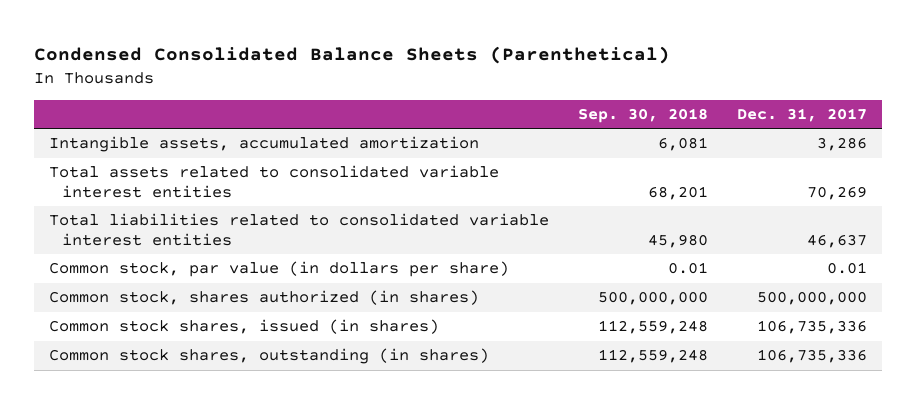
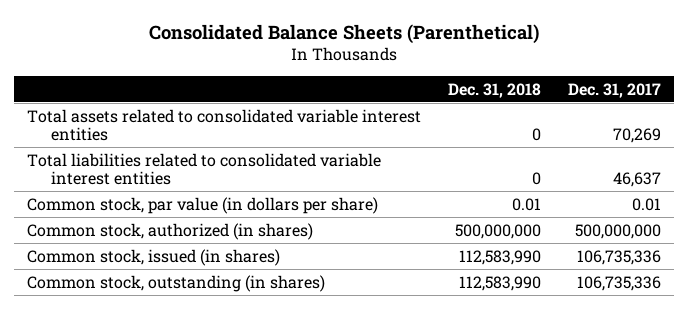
- Condensed Consolidated Balance Sheets (Parenthetical)
+ Consolidated Balance Sheets (Parenthetical)
- | Sep. 30, 2018 | Dec. 31, 2017
+ | Dec. 31, 2018 | Dec. 31, 2017
- Intangible assets, accumulated amortization | 6,081 | 3,286
- Common stock, shares authorized (in shares) | 500,000,000 | 500,000,000
- Common stock shares, issued (in shares) | 112,559,248 | 106,735,336
- Common stock shares, outstanding (in shares) | 112,559,248 | 106,735,336
+ Common stock, authorized (in shares) | 500,000,000 | 500,000,000
+ Common stock, issued (in shares) | 112,583,990 | 106,735,336
+ Common stock, outstanding (in shares) | 112,583,990 | 106,735,336

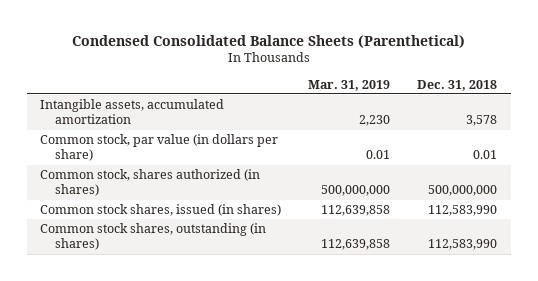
- Consolidated Balance Sheets (Parenthetical)
+ Condensed Consolidated Balance Sheets (Parenthetical)
- | Dec. 31, 2018 | Dec. 31, 2017
+ | Mar. 31, 2019 | Dec. 31, 2018
- Total assets related to consolidated variable interest entities | 0 | 70,269
- Total liabilities related to consolidated variable interest entities | 0 | 46,637
+ Intangible assets, accumulated amortization | 2,230 | 3,578
- Common stock, authorized (in shares) | 500,000,000 | 500,000,000
- Common stock, issued (in shares) | 112,583,990 | 106,735,336
- Common stock, outstanding (in shares) | 112,583,990 | 106,735,336
+ Common stock, shares authorized (in shares) | 500,000,000 | 500,000,000
+ Common stock shares, issued (in shares) | 112,639,858 | 112,583,990
+ Common stock shares, outstanding (in shares) | 112,639,858 | 112,583,990

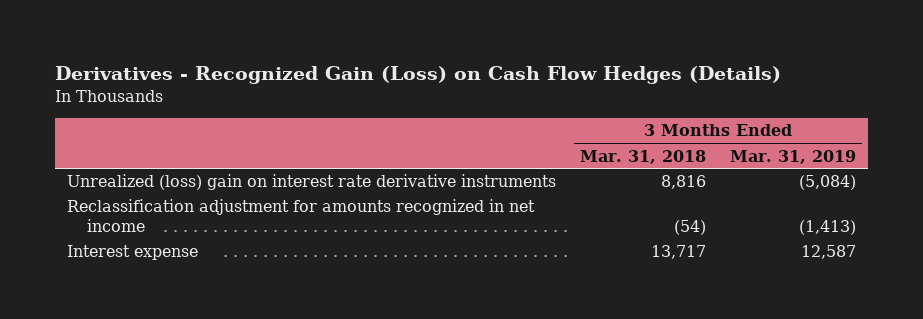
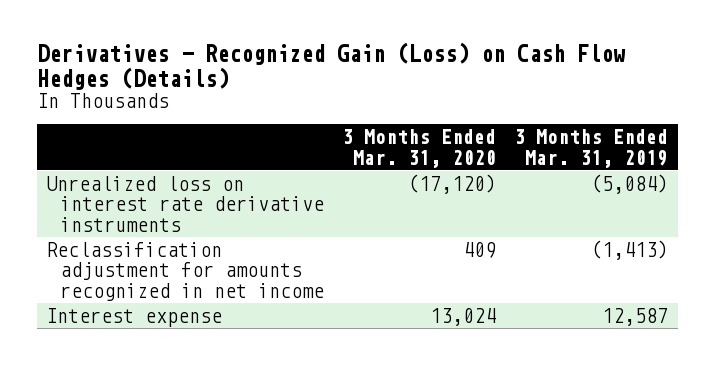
- | 3 Months Ended Mar. 31, 2018 | 3 Months Ended Mar. 31, 2019
+ | 3 Months Ended Mar. 31, 2020 | 3 Months Ended Mar. 31, 2019
- Unrealized (loss) gain on interest rate derivative instruments | 8,816 | (5,084)
+ Unrealized loss on interest rate derivative instruments | (17,120) | (5,084)

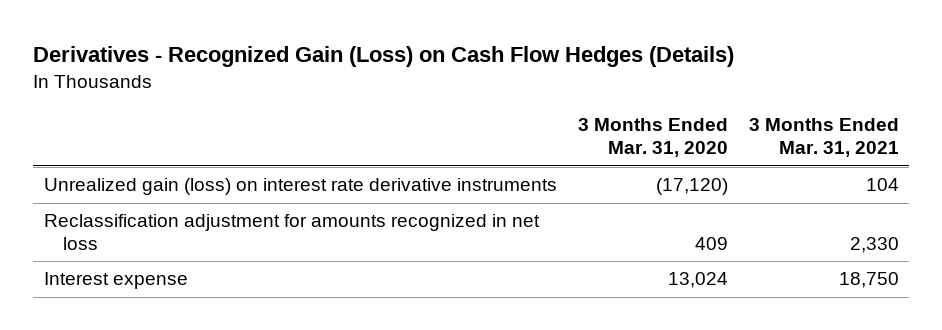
- | 3 Months Ended Mar. 31, 2020 | 3 Months Ended Mar. 31, 2019
+ | 3 Months Ended Mar. 31, 2020 | 3 Months Ended Mar. 31, 2021
- Unrealized loss on interest rate derivative instruments | (17,120) | (5,084)
- Reclassification adjustment for amounts recognized in net income | 409 | (1,413)
+ Unrealized gain (loss) on interest rate derivative instruments | (17,120) | 104
+ Reclassification adjustment for amounts recognized in net loss | 409 | 2,330

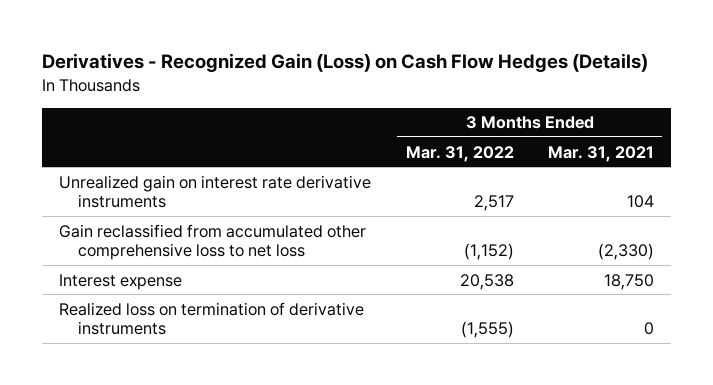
- | 3 Months Ended Mar. 31, 2020 | 3 Months Ended Mar. 31, 2021
+ | 3 Months Ended Mar. 31, 2022 | 3 Months Ended Mar. 31, 2021
- Unrealized gain (loss) on interest rate derivative instruments | (17,120) | 104
- Reclassification adjustment for amounts recognized in net loss | 409 | 2,330
+ Unrealized gain on interest rate derivative instruments | 2,517 | 104
+ Gain reclassified from accumulated other comprehensive loss to net loss | (1,152) | (2,330)
+ Realized loss on termination of derivative instruments | (1,555) | 0

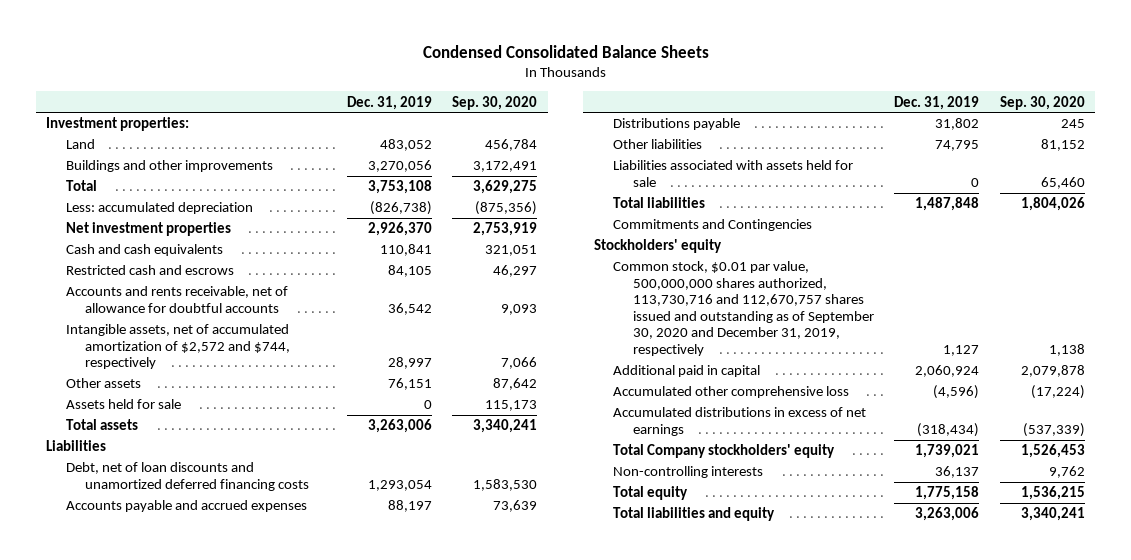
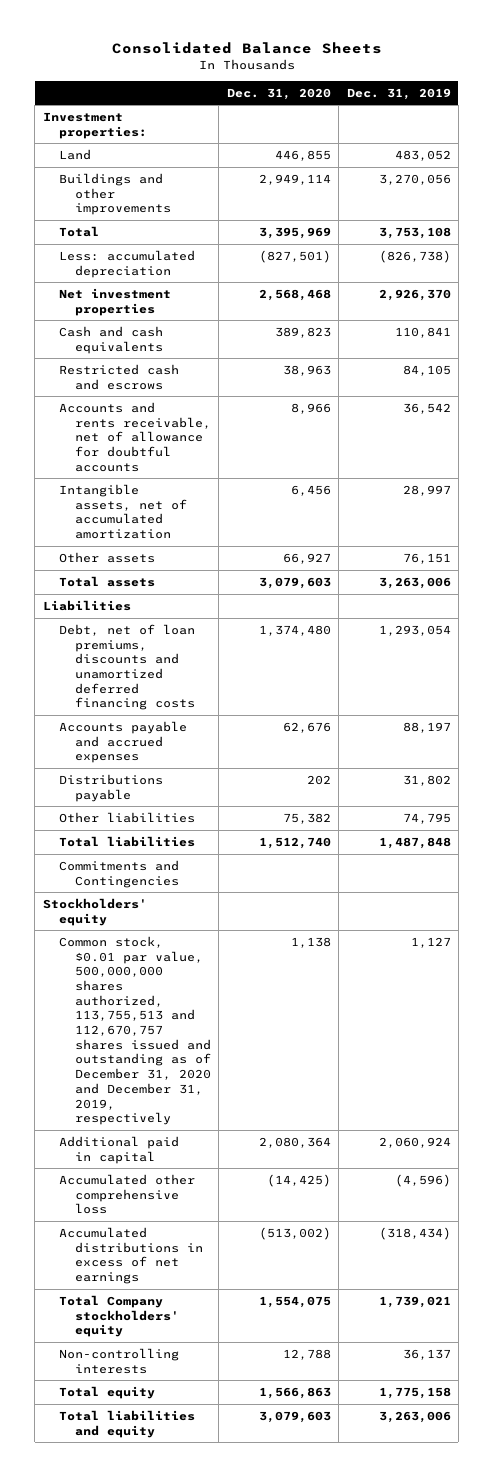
- Condensed Consolidated Balance Sheets
+ Consolidated Balance Sheets
- | Dec. 31, 2019 | Sep. 30, 2020
+ | Dec. 31, 2020 | Dec. 31, 2019
- Intangible assets, net of accumulated amortization of $2,572 and $744, respectively | 28,997 | 7,066
+ Intangible assets, net of accumulated amortization | 6,456 | 28,997
- Assets held for sale | 0 | 115,173
- Debt, net of loan discounts and unamortized deferred financing costs | 1,293,054 | 1,583,530
+ Debt, net of loan premiums, discounts and unamortized deferred financing costs | 1,374,480 | 1,293,054
- Liabilities associated with assets held for sale | 0 | 65,460
- Common stock, $0.01 par value, 500,000,000 shares authorized, 113,730,716 and 112,670,757 shares issued and outstanding as of September 30, 2020 and December 31, 2019, respectively | 1,127 | 1,138
+ Common stock, $0.01 par value, 500,000,000 shares authorized, 113,755,513 and 112,670,757 shares issued and outstanding as of December 31, 2020 and December 31, 2019, respectively | 1,138 | 1,127

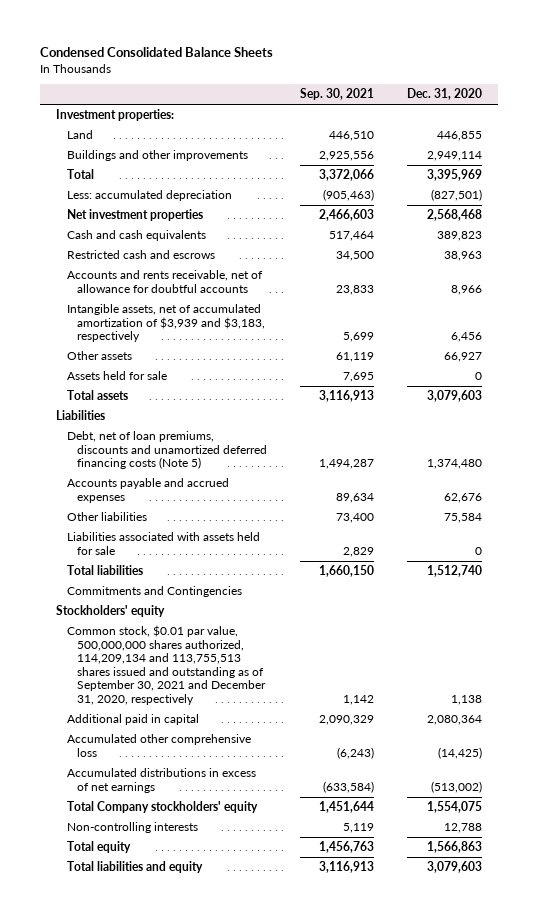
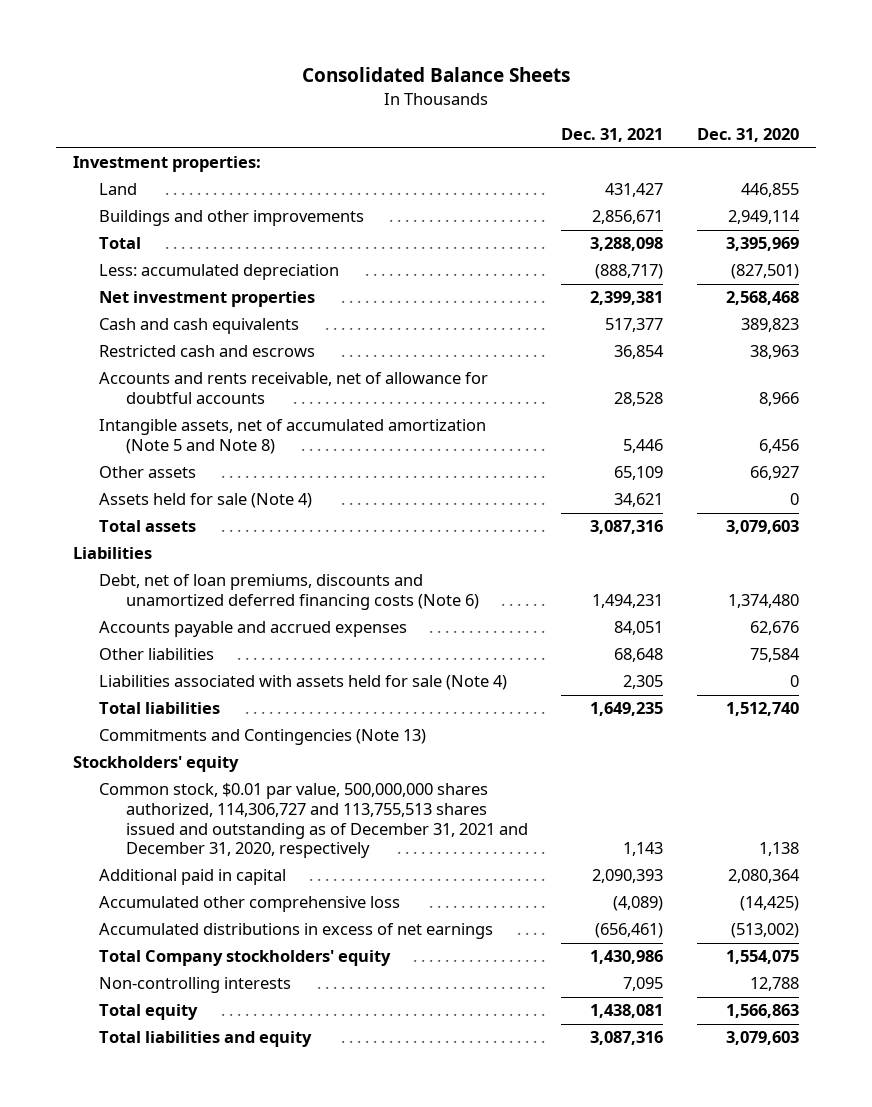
- Condensed Consolidated Balance Sheets
+ Consolidated Balance Sheets
- | Sep. 30, 2021 | Dec. 31, 2020
+ | Dec. 31, 2021 | Dec. 31, 2020
- Intangible assets, net of accumulated amortization of $3,939 and $3,183, respectively | 5,699 | 6,456
+ Intangible assets, net of accumulated amortization (Note 5 and Note 8) | 5,446 | 6,456
- Assets held for sale | 7,695 | 0
+ Assets held for sale (Note 4) | 34,621 | 0
- Debt, net of loan premiums, discounts and unamortized deferred financing costs (Note 5) | 1,494,287 | 1,374,480
+ Debt, net of loan premiums, discounts and unamortized deferred financing costs (Note 6) | 1,494,231 | 1,374,480
- Liabilities associated with assets held for sale | 2,829 | 0
+ Liabilities associated with assets held for sale (Note 4) | 2,305 | 0
- Commitments and Contingencies
+ Commitments and Contingencies (Note 13)
- Common stock, $0.01 par value, 500,000,000 shares authorized, 114,209,134 and 113,755,513 shares issued and outstanding as of September 30, 2021 and December 31, 2020, respectively | 1,142 | 1,138
+ Common stock, $0.01 par value, 500,000,000 shares authorized, 114,306,727 and 113,755,513 shares issued and outstanding as of December 31, 2021 and December 31, 2020, respectively | 1,143 | 1,138

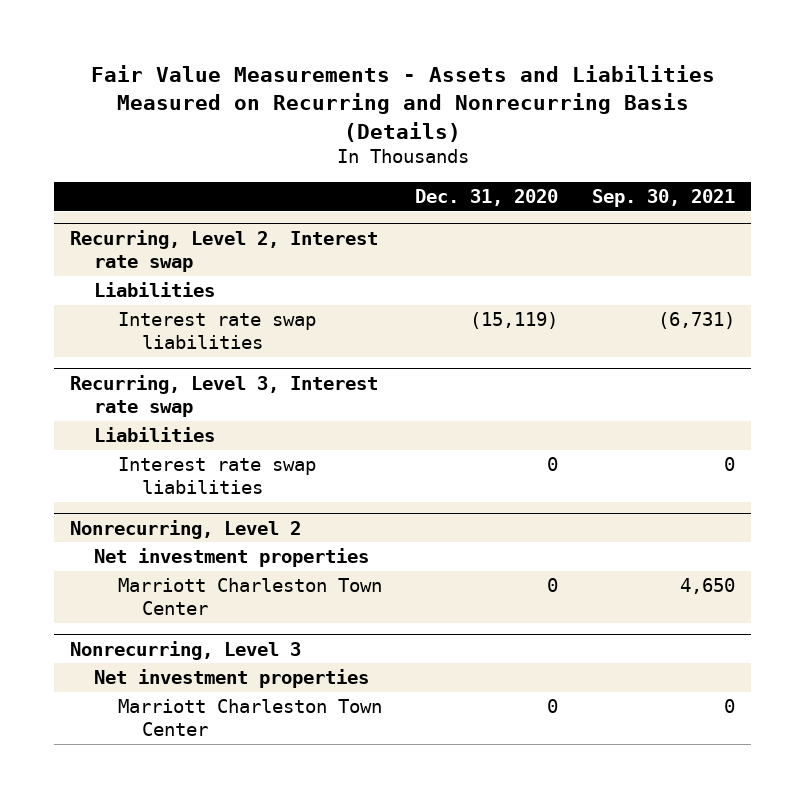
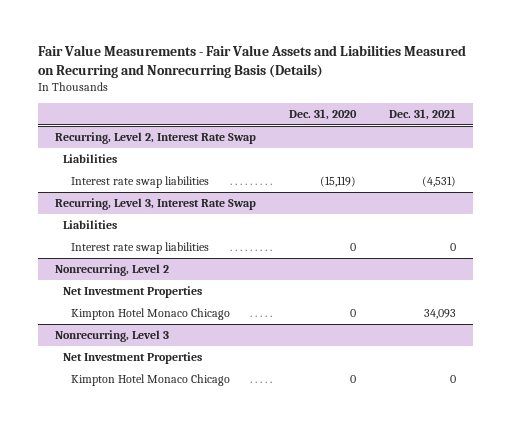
- Fair Value Measurements - Assets and Liabilities Measured on Recurring and Nonrecurring Basis (Details)
+ Fair Value Measurements - Fair Value Assets and Liabilities Measured on Recurring and Nonrecurring Basis (Details)
- | Dec. 31, 2020 | Sep. 30, 2021
+ | Dec. 31, 2020 | Dec. 31, 2021
- Recurring, Level 2, Interest rate swap
+ Recurring, Level 2, Interest Rate Swap
- Recurring, Level 3, Interest rate swap
+ Recurring, Level 3, Interest Rate Swap
@ Nonrecurring, Level 2
- Net investment properties
- Marriott Charleston Town Center | 0 | 4,650
+ Net Investment Properties
+ Kimpton Hotel Monaco Chicago | 0 | 34,093
@ Nonrecurring, Level 3
- Net investment properties
- Marriott Charleston Town Center | 0 | 0
+ Net Investment Properties
+ Kimpton Hotel Monaco Chicago | 0 | 0

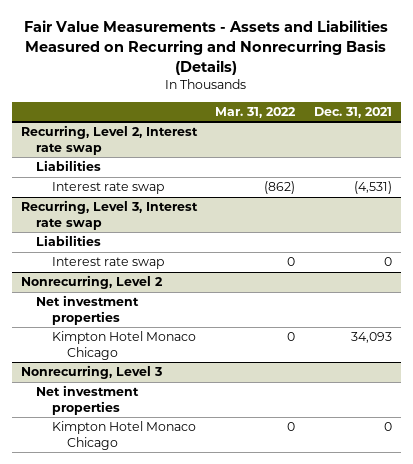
- Fair Value Measurements - Fair Value Assets and Liabilities Measured on Recurring and Nonrecurring Basis (Details)
+ Fair Value Measurements - Assets and Liabilities Measured on Recurring and Nonrecurring Basis (Details)
- | Dec. 31, 2020 | Dec. 31, 2021
+ | Mar. 31, 2022 | Dec. 31, 2021
- Recurring, Level 2, Interest Rate Swap
+ Recurring, Level 2, Interest rate swap
- Interest rate swap liabilities | (15,119) | (4,531)
- Recurring, Level 3, Interest Rate Swap
+ Interest rate swap | (862) | (4,531)
+ Recurring, Level 3, Interest rate swap
- Interest rate swap liabilities | 0 | 0
+ Interest rate swap | 0 | 0
@ Nonrecurring, Level 2
- Net Investment Properties
+ Net investment properties
@ Nonrecurring, Level 3
- Net Investment Properties
+ Net investment properties

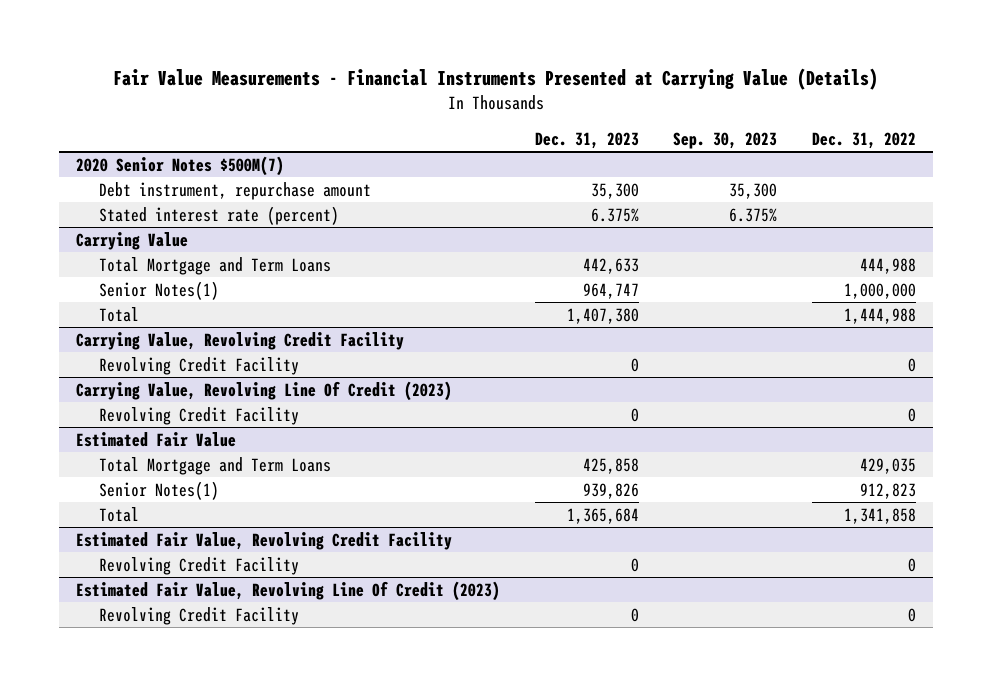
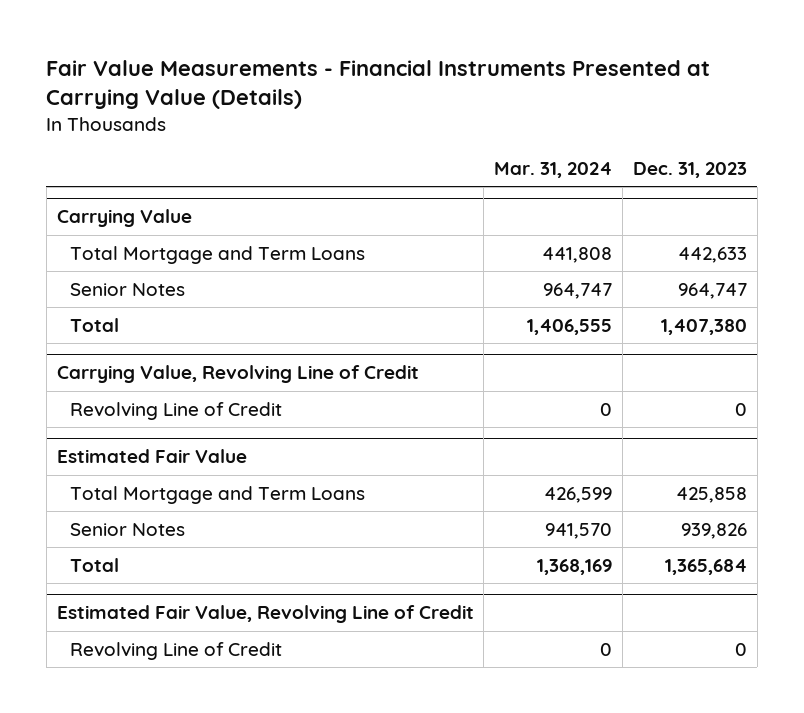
- | Dec. 31, 2023 | Sep. 30, 2023 | Dec. 31, 2022
+ | Mar. 31, 2024 | Dec. 31, 2023
- 2020 Senior Notes $500M(7)
- Debt instrument, repurchase amount | 35,300 | 35,300 |
- Stated interest rate (percent) | 6.375% | 6.375% |
@ Carrying Value
- Senior Notes(1) | 964,747 | | 1,000,000
+ Senior Notes | 964,747 | 964,747
- Carrying Value, Revolving Credit Facility
- Revolving Credit Facility | 0 | | 0
- Carrying Value, Revolving Line Of Credit (2023)
- Revolving Credit Facility | 0 | | 0
+ Carrying Value, Revolving Line of Credit
+ Revolving Line of Credit | 0 | 0
@ Estimated Fair Value
- Senior Notes(1) | 939,826 | | 912,823
+ Senior Notes | 941,570 | 939,826
- Estimated Fair Value, Revolving Credit Facility
- Revolving Credit Facility | 0 | | 0
- Estimated Fair Value, Revolving Line Of Credit (2023)
- Revolving Credit Facility | 0 | | 0
+ Estimated Fair Value, Revolving Line of Credit
+ Revolving Line of Credit | 0 | 0

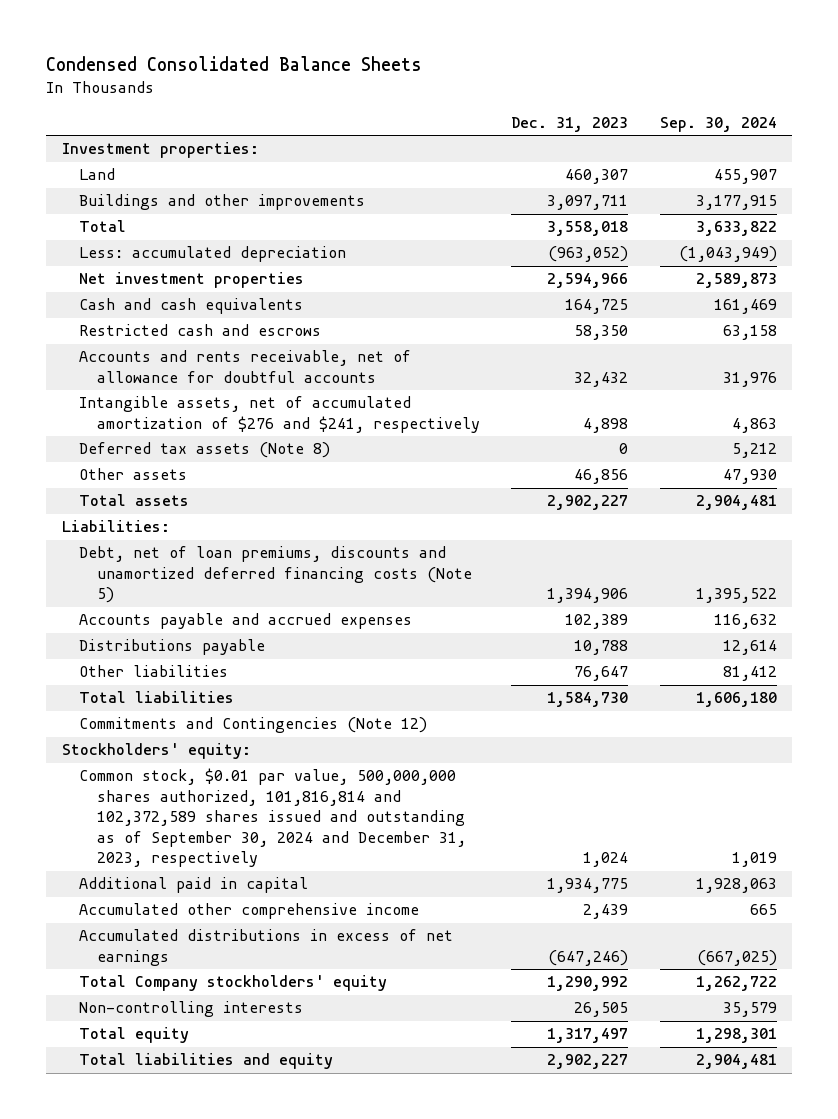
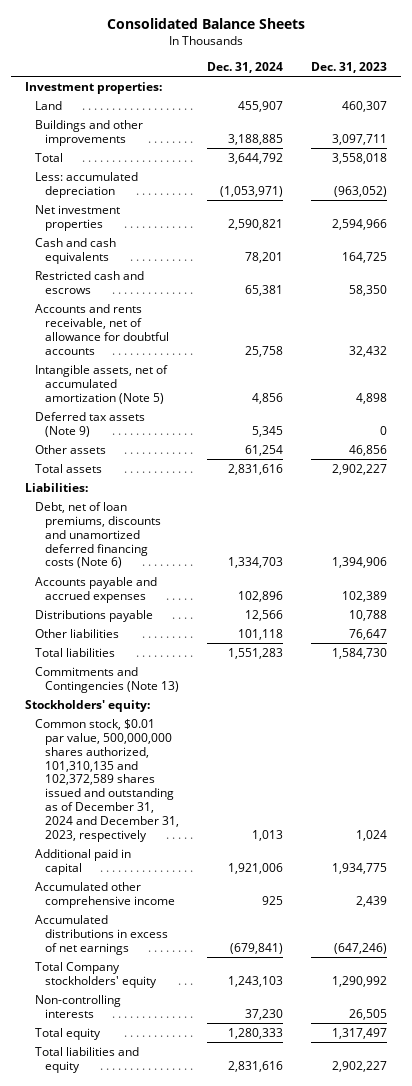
- Condensed Consolidated Balance Sheets
+ Consolidated Balance Sheets
- | Dec. 31, 2023 | Sep. 30, 2024
+ | Dec. 31, 2024 | Dec. 31, 2023
- Intangible assets, net of accumulated amortization of $276 and $241, respectively | 4,898 | 4,863
- Deferred tax assets (Note 8) | 0 | 5,212
+ Intangible assets, net of accumulated amortization (Note 5) | 4,856 | 4,898
+ Deferred tax assets (Note 9) | 5,345 | 0
- Debt, net of loan premiums, discounts and unamortized deferred financing costs (Note 5) | 1,394,906 | 1,395,522
+ Debt, net of loan premiums, discounts and unamortized deferred financing costs (Note 6) | 1,334,703 | 1,394,906
- Commitments and Contingencies (Note 12)
+ Commitments and Contingencies (Note 13)
- Common stock, $0.01 par value, 500,000,000 shares authorized, 101,816,814 and 102,372,589 shares issued and outstanding as of September 30, 2024 and December 31, 2023, respectively | 1,024 | 1,019
+ Common stock, $0.01 par value, 500,000,000 shares authorized, 101,310,135 and 102,372,589 shares issued and outstanding as of December 31, 2024 and December 31, 2023, respectively | 1,013 | 1,024

